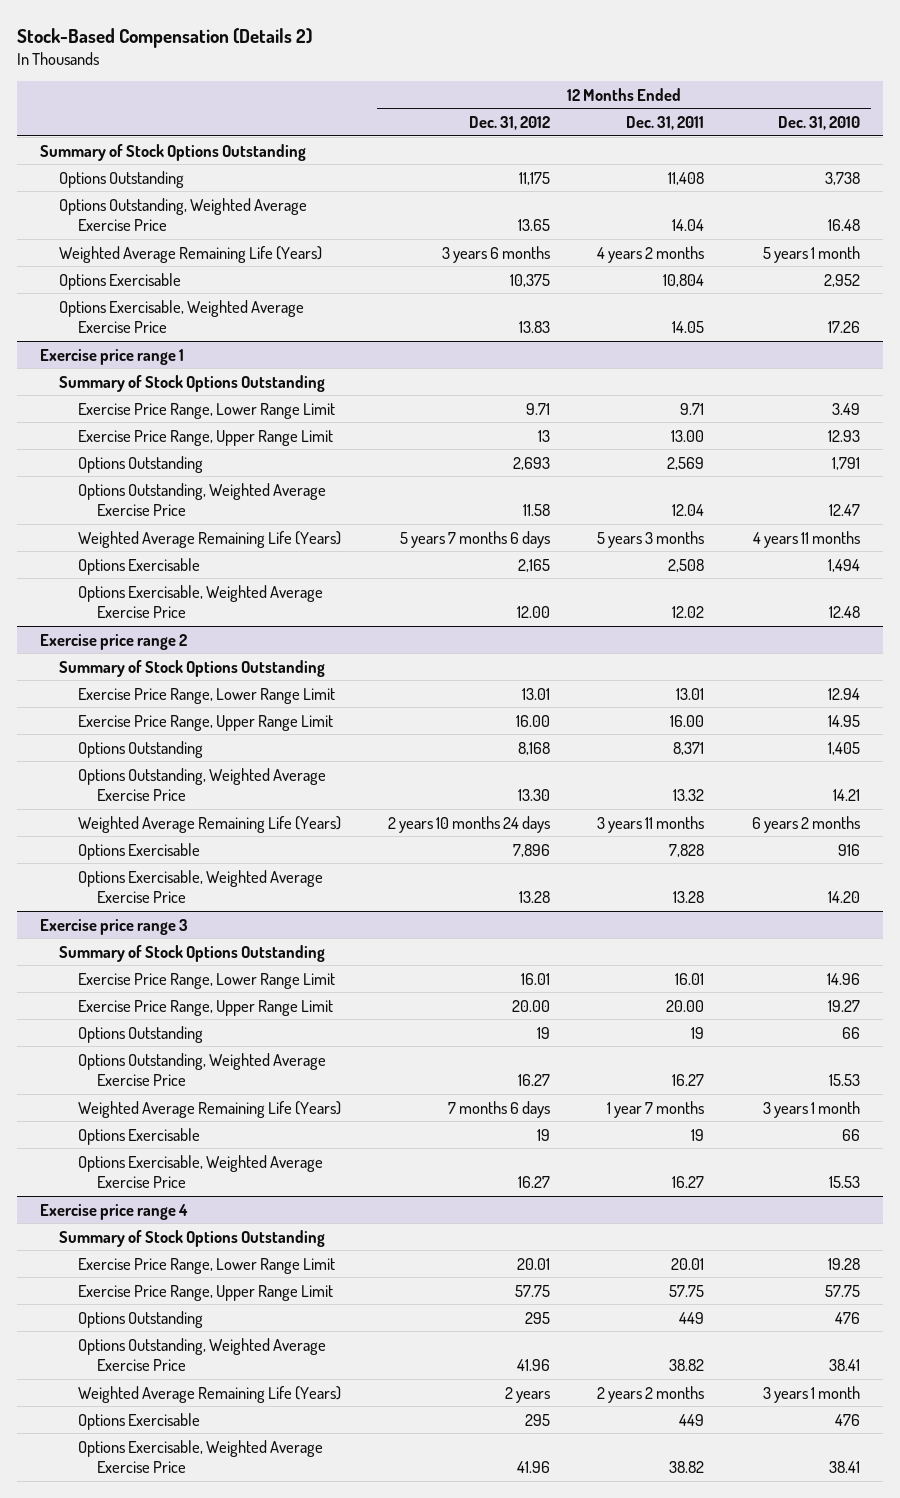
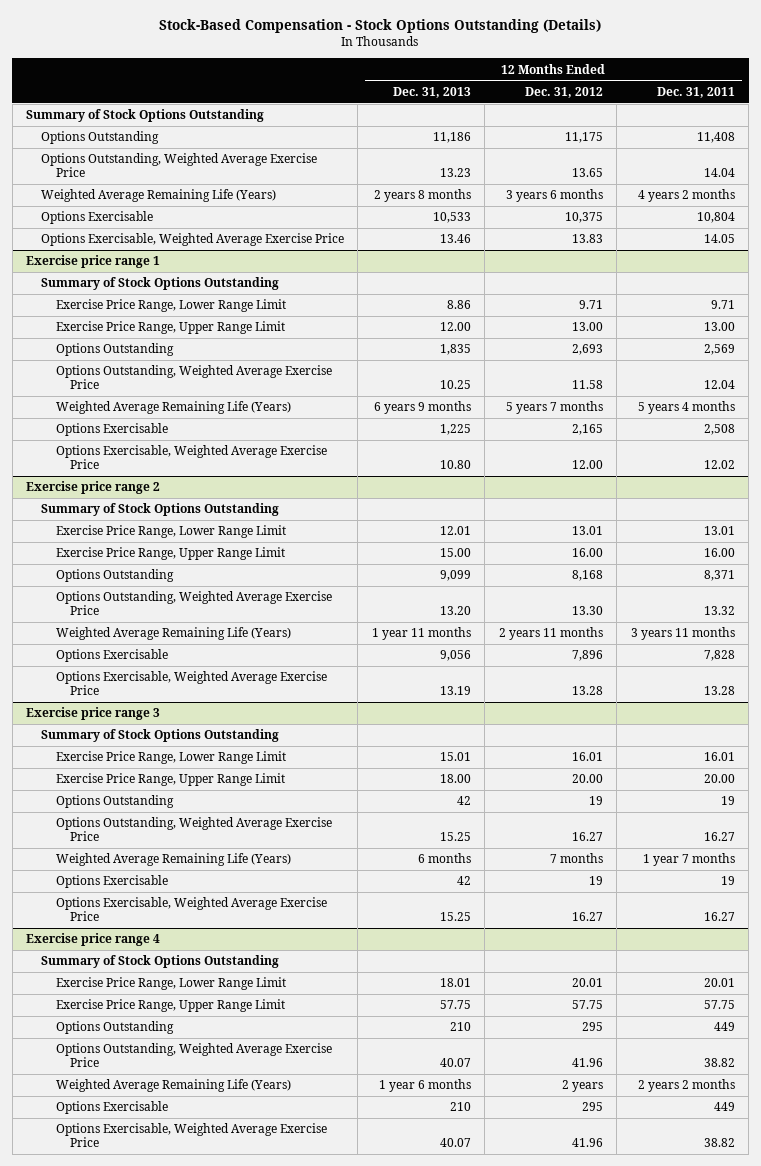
- Stock-Based Compensation (Details 2)
+ Stock-Based Compensation - Stock Options Outstanding (Details)
- | 12 Months Ended Dec. 31, 2012 | 12 Months Ended Dec. 31, 2011 | 12 Months Ended Dec. 31, 2010
+ | 12 Months Ended Dec. 31, 2013 | 12 Months Ended Dec. 31, 2012 | 12 Months Ended Dec. 31, 2011
@ Exercise price range 1
- Exercise Price Range, Upper Range Limit | 13 | 13.00 | 12.93
+ Exercise Price Range, Upper Range Limit | 12.00 | 13.00 | 13.00
- Weighted Average Remaining Life (Years) | 5 years 7 months 6 days | 5 years 3 months | 4 years 11 months
+ Weighted Average Remaining Life (Years) | 6 years 9 months | 5 years 7 months | 5 years 4 months
@ Exercise price range 2
- Weighted Average Remaining Life (Years) | 2 years 10 months 24 days | 3 years 11 months | 6 years 2 months
+ Weighted Average Remaining Life (Years) | 1 year 11 months | 2 years 11 months | 3 years 11 months
@ Exercise price range 3
- Weighted Average Remaining Life (Years) | 7 months 6 days | 1 year 7 months | 3 years 1 month
+ Weighted Average Remaining Life (Years) | 6 months | 7 months | 1 year 7 months

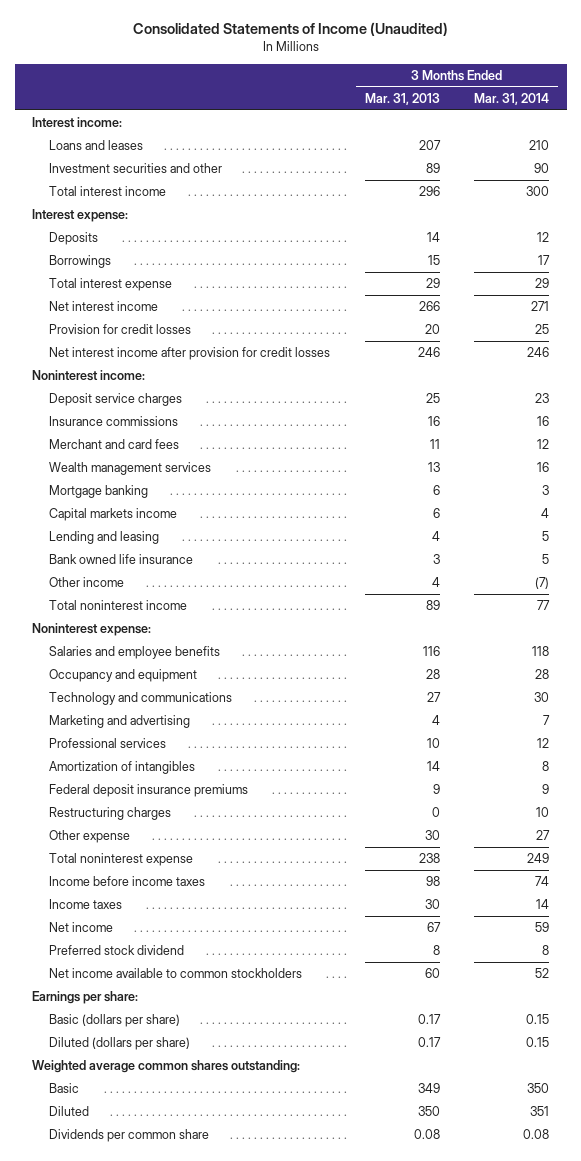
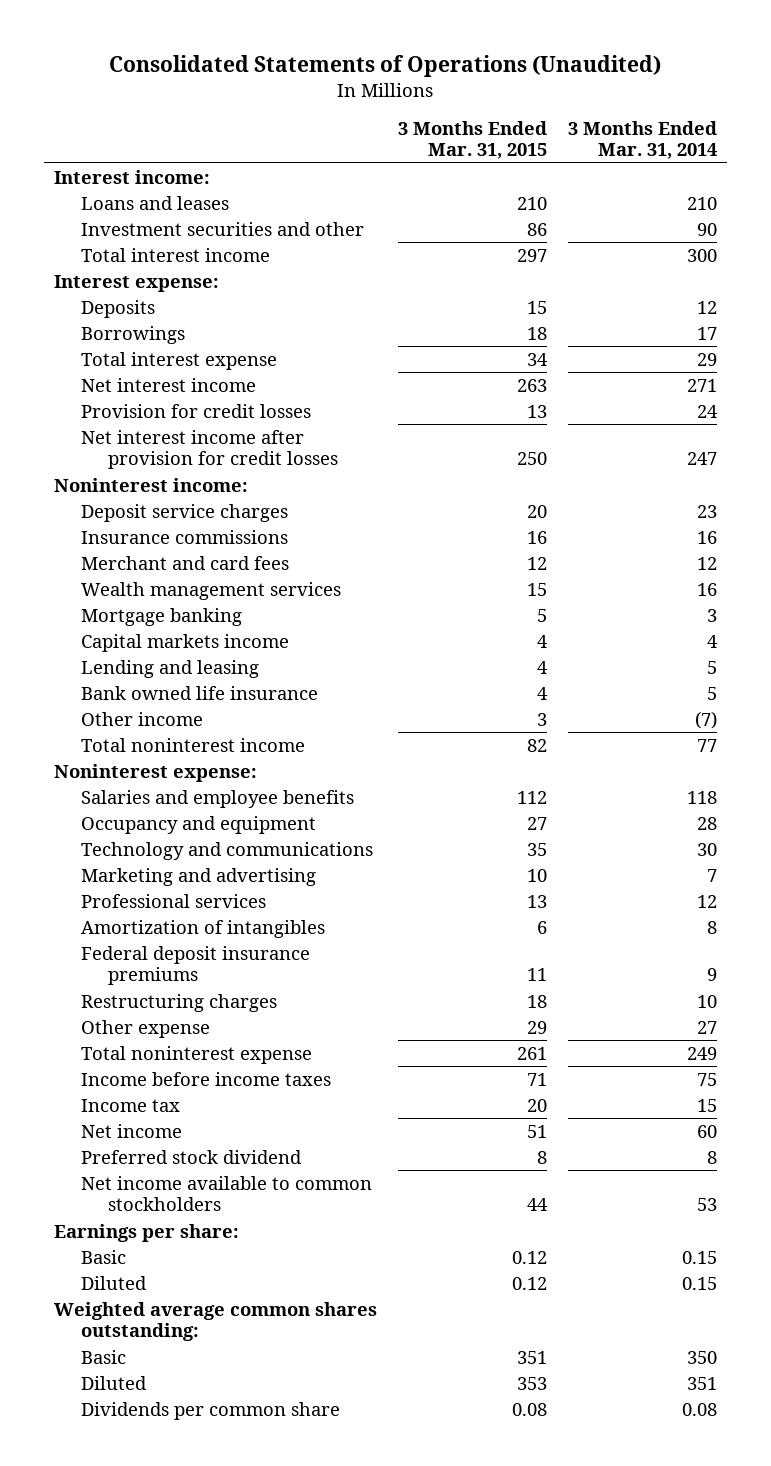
- Consolidated Statements of Income (Unaudited)
+ Consolidated Statements of Operations (Unaudited)
- | 3 Months Ended Mar. 31, 2013 | 3 Months Ended Mar. 31, 2014
+ | 3 Months Ended Mar. 31, 2015 | 3 Months Ended Mar. 31, 2014
- Provision for credit losses | 20 | 25
- Net interest income after provision for credit losses | 246 | 246
+ Provision for credit losses | 13 | 24
+ Net interest income after provision for credit losses | 250 | 247
- Income before income taxes | 98 | 74
- Income taxes | 30 | 14
- Net income | 67 | 59
+ Income before income taxes | 71 | 75
+ Income tax | 20 | 15
+ Net income | 51 | 60
- Net income available to common stockholders | 60 | 52
+ Net income available to common stockholders | 44 | 53
- Basic (dollars per share) | 0.17 | 0.15
- Diluted (dollars per share) | 0.17 | 0.15
+ Basic | 0.12 | 0.15
+ Diluted | 0.12 | 0.15

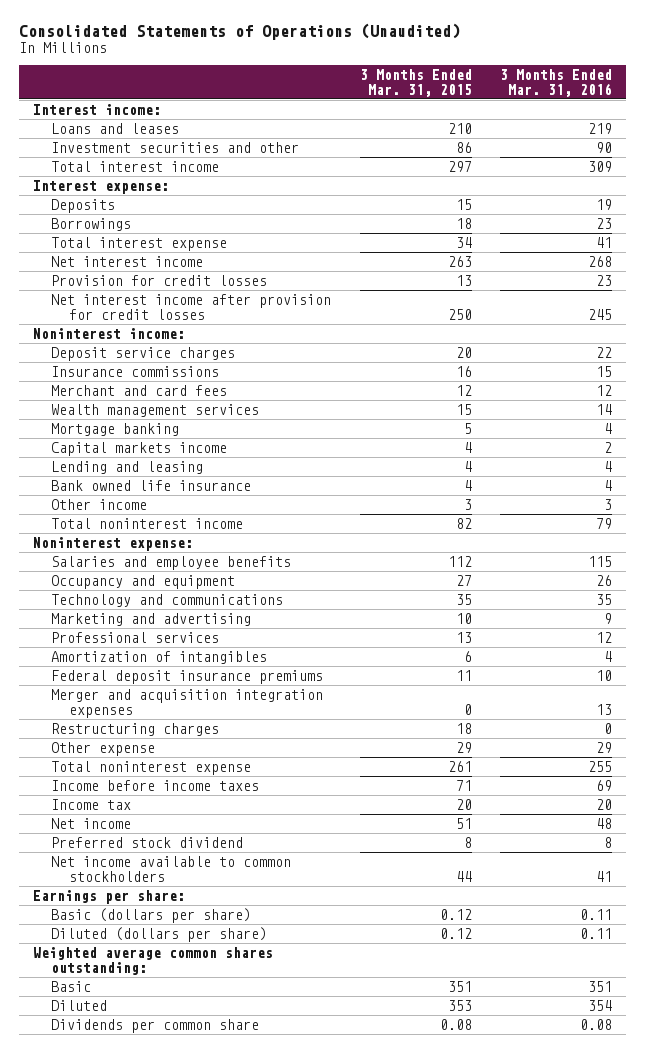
- | 3 Months Ended Mar. 31, 2015 | 3 Months Ended Mar. 31, 2014
+ | 3 Months Ended Mar. 31, 2015 | 3 Months Ended Mar. 31, 2016
+ Merger and acquisition integration expenses | 0 | 13
- Basic | 0.12 | 0.15
- Diluted | 0.12 | 0.15
+ Basic (dollars per share) | 0.12 | 0.11
+ Diluted (dollars per share) | 0.12 | 0.11

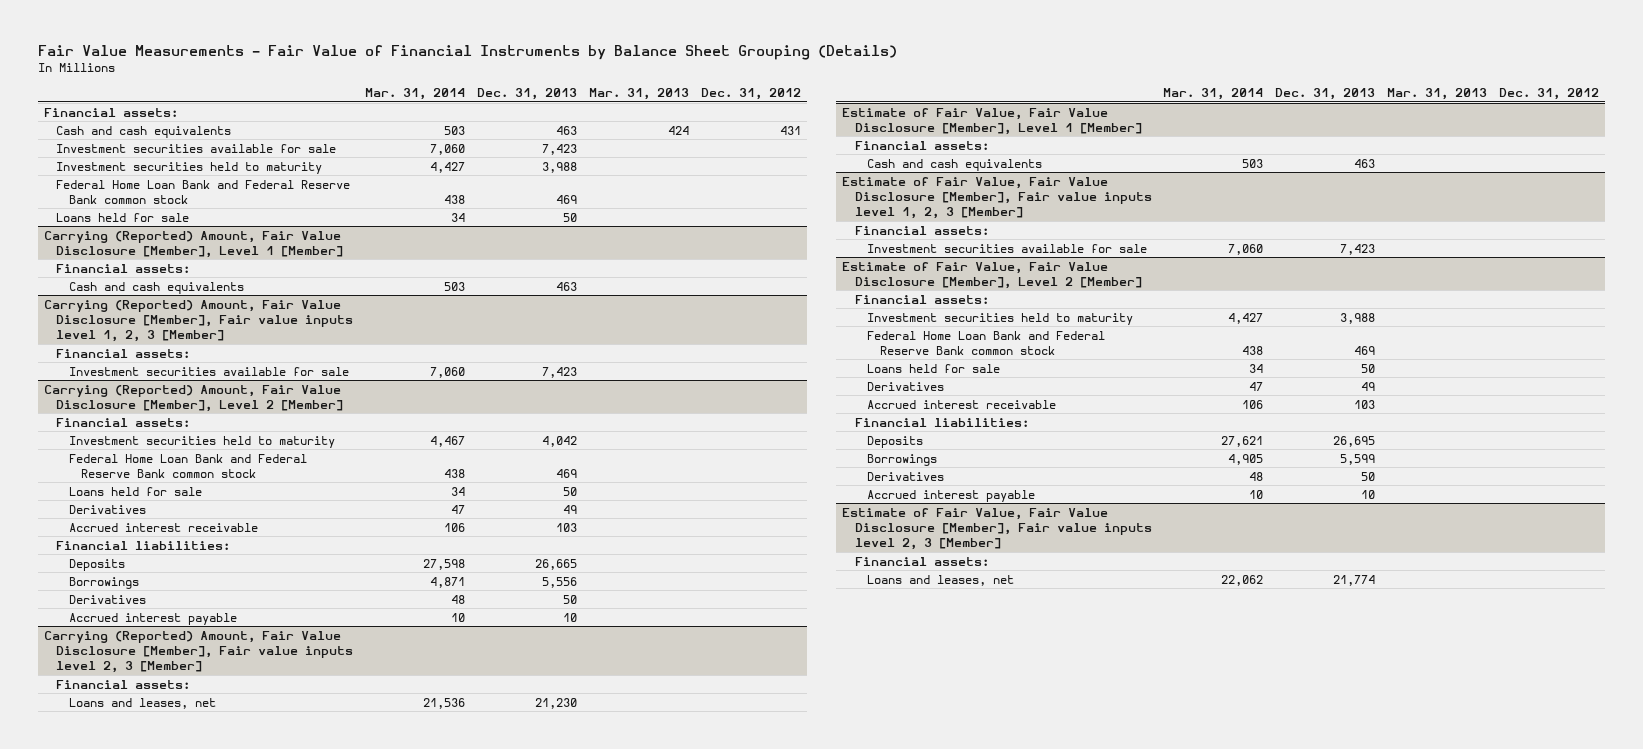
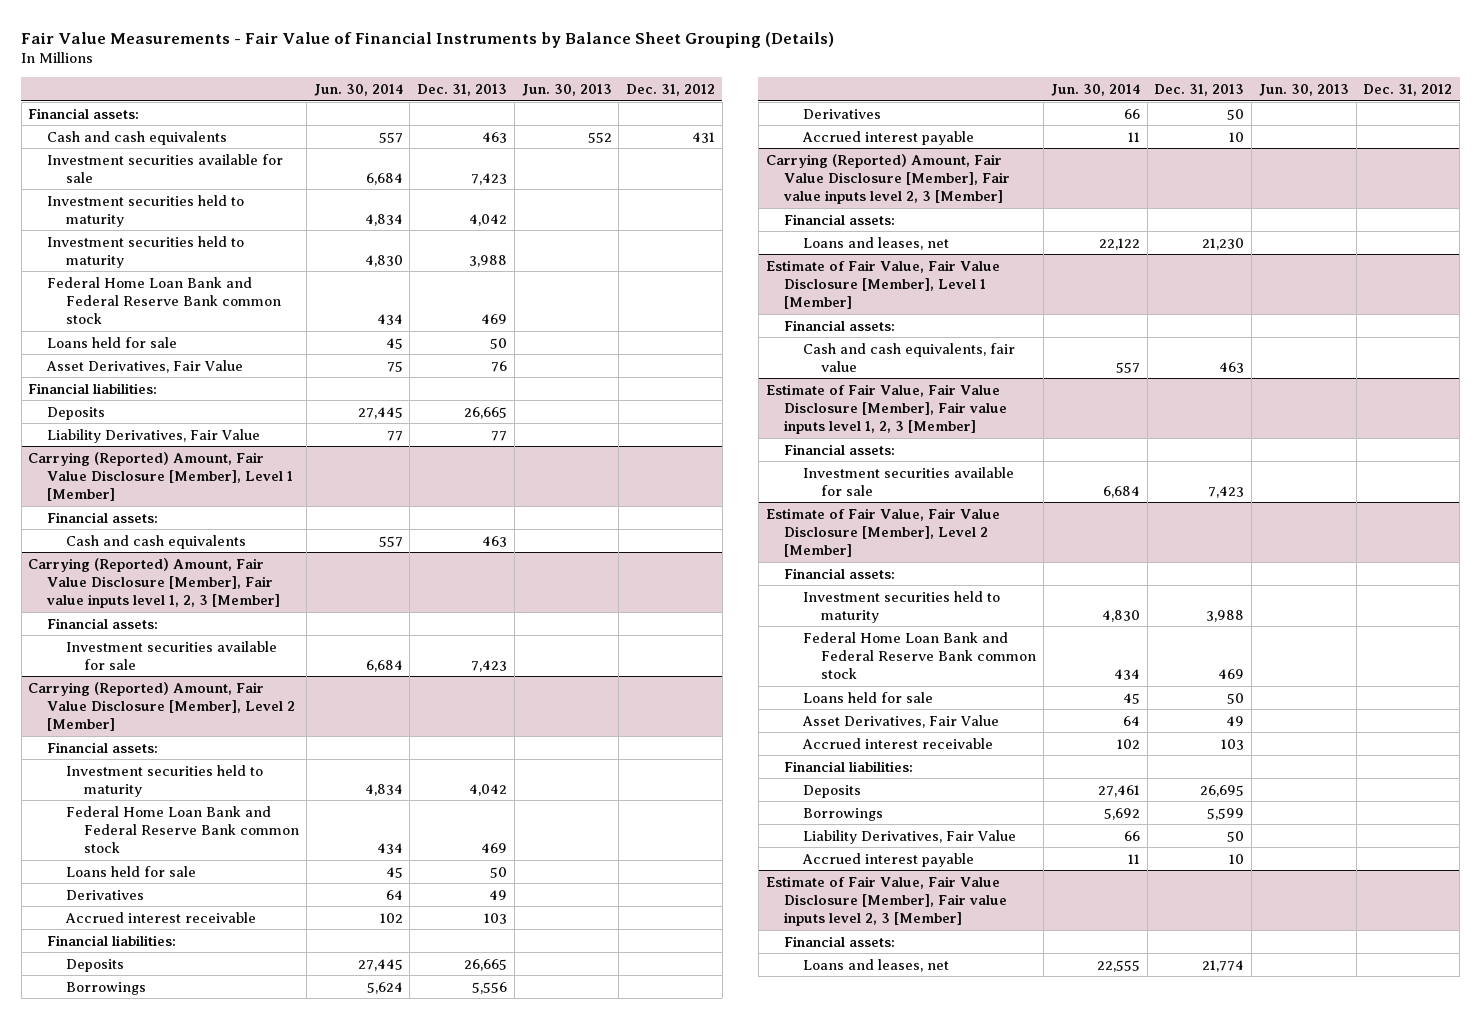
- | Mar. 31, 2014 | Dec. 31, 2013 | Mar. 31, 2013 | Dec. 31, 2012
+ | Jun. 30, 2014 | Dec. 31, 2013 | Jun. 30, 2013 | Dec. 31, 2012
+ Investment securities held to maturity | 4,834 | 4,042 | |
+ Asset Derivatives, Fair Value | 75 | 76 | |
+ Financial liabilities:
+ Deposits | 27,445 | 26,665 | |
+ Liability Derivatives, Fair Value | 77 | 77 | |
@ Estimate of Fair Value, Fair Value Disclosure [Member], Level 1 [Member]
- Cash and cash equivalents | 503 | 463 | |
+ Cash and cash equivalents, fair value | 557 | 463 | |
@ Estimate of Fair Value, Fair Value Disclosure [Member], Level 2 [Member]
- Derivatives | 47 | 49 | |
+ Asset Derivatives, Fair Value | 64 | 49 | |
- Derivatives | 48 | 50 | |
+ Liability Derivatives, Fair Value | 66 | 50 | |

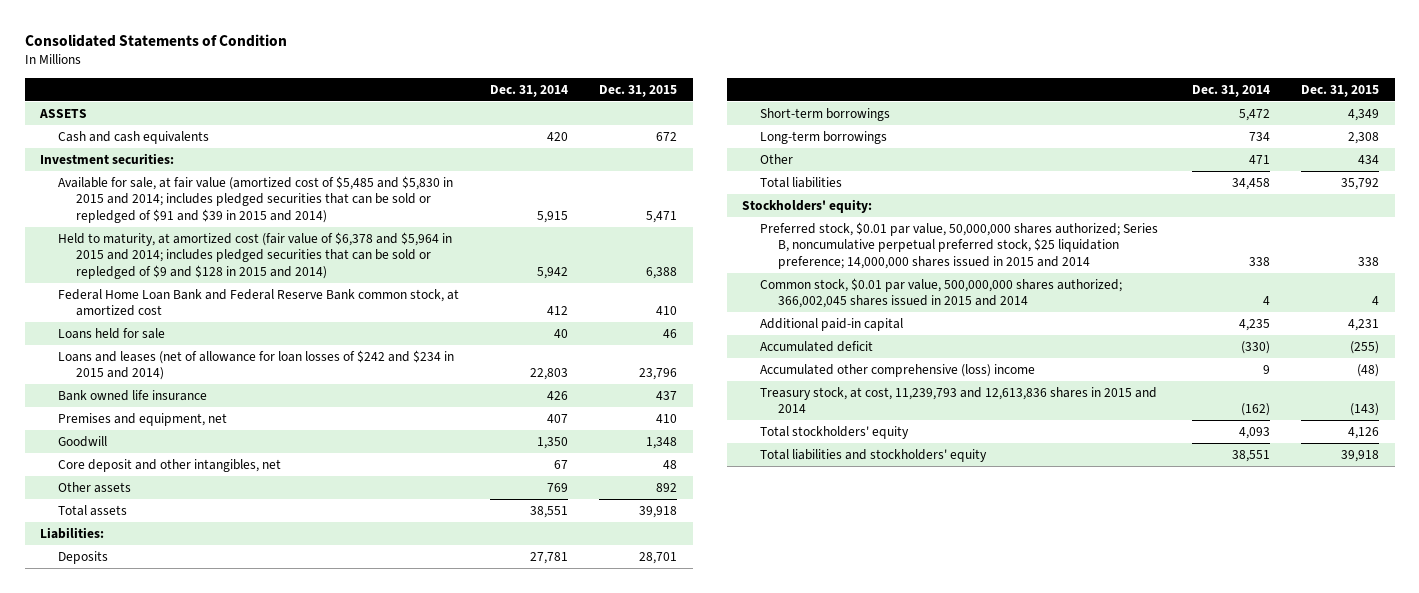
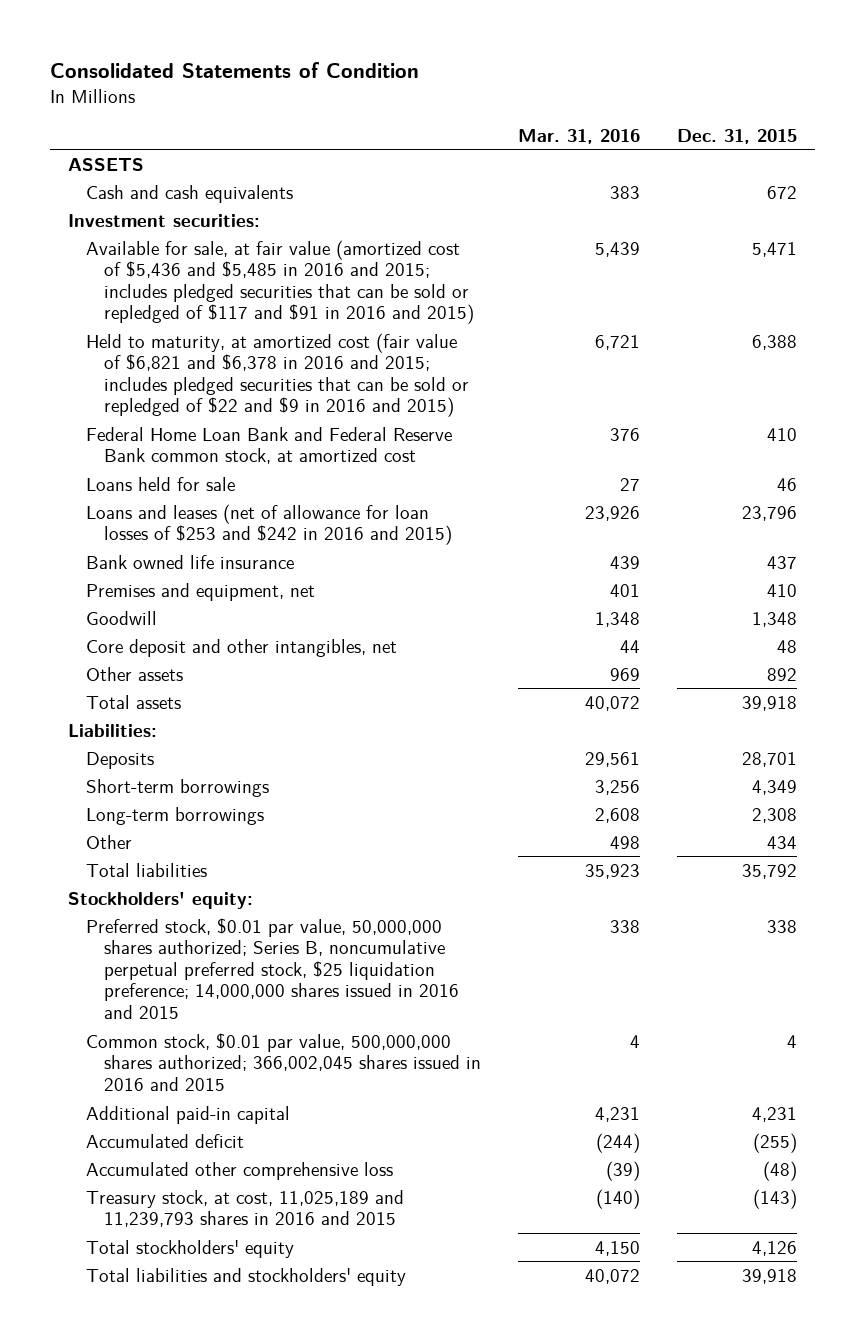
- | Dec. 31, 2014 | Dec. 31, 2015
+ | Mar. 31, 2016 | Dec. 31, 2015
- Available for sale, at fair value (amortized cost of $5,485 and $5,830 in 2015 and 2014; includes pledged securities that can be sold or repledged of $91 and $39 in 2015 and 2014) | 5,915 | 5,471
- Held to maturity, at amortized cost (fair value of $6,378 and $5,964 in 2015 and 2014; includes pledged securities that can be sold or repledged of $9 and $128 in 2015 and 2014) | 5,942 | 6,388
+ Available for sale, at fair value (amortized cost of $5,436 and $5,485 in 2016 and 2015; includes pledged securities that can be sold or repledged of $117 and $91 in 2016 and 2015) | 5,439 | 5,471
+ Held to maturity, at amortized cost (fair value of $6,821 and $6,378 in 2016 and 2015; includes pledged securities that can be sold or repledged of $22 and $9 in 2016 and 2015) | 6,721 | 6,388
- Loans and leases (net of allowance for loan losses of $242 and $234 in 2015 and 2014) | 22,803 | 23,796
+ Loans and leases (net of allowance for loan losses of $253 and $242 in 2016 and 2015) | 23,926 | 23,796
- Preferred stock, $0.01 par value, 50,000,000 shares authorized; Series B, noncumulative perpetual preferred stock, $25 liquidation preference; 14,000,000 shares issued in 2015 and 2014 | 338 | 338
- Common stock, $0.01 par value, 500,000,000 shares authorized; 366,002,045 shares issued in 2015 and 2014 | 4 | 4
+ Preferred stock, $0.01 par value, 50,000,000 shares authorized; Series B, noncumulative perpetual preferred stock, $25 liquidation preference; 14,000,000 shares issued in 2016 and 2015 | 338 | 338
+ Common stock, $0.01 par value, 500,000,000 shares authorized; 366,002,045 shares issued in 2016 and 2015 | 4 | 4
- Accumulated other comprehensive (loss) income | 9 | (48)
- Treasury stock, at cost, 11,239,793 and 12,613,836 shares in 2015 and 2014 | (162) | (143)
+ Accumulated other comprehensive loss | (39) | (48)
+ Treasury stock, at cost, 11,025,189 and 11,239,793 shares in 2016 and 2015 | (140) | (143)

